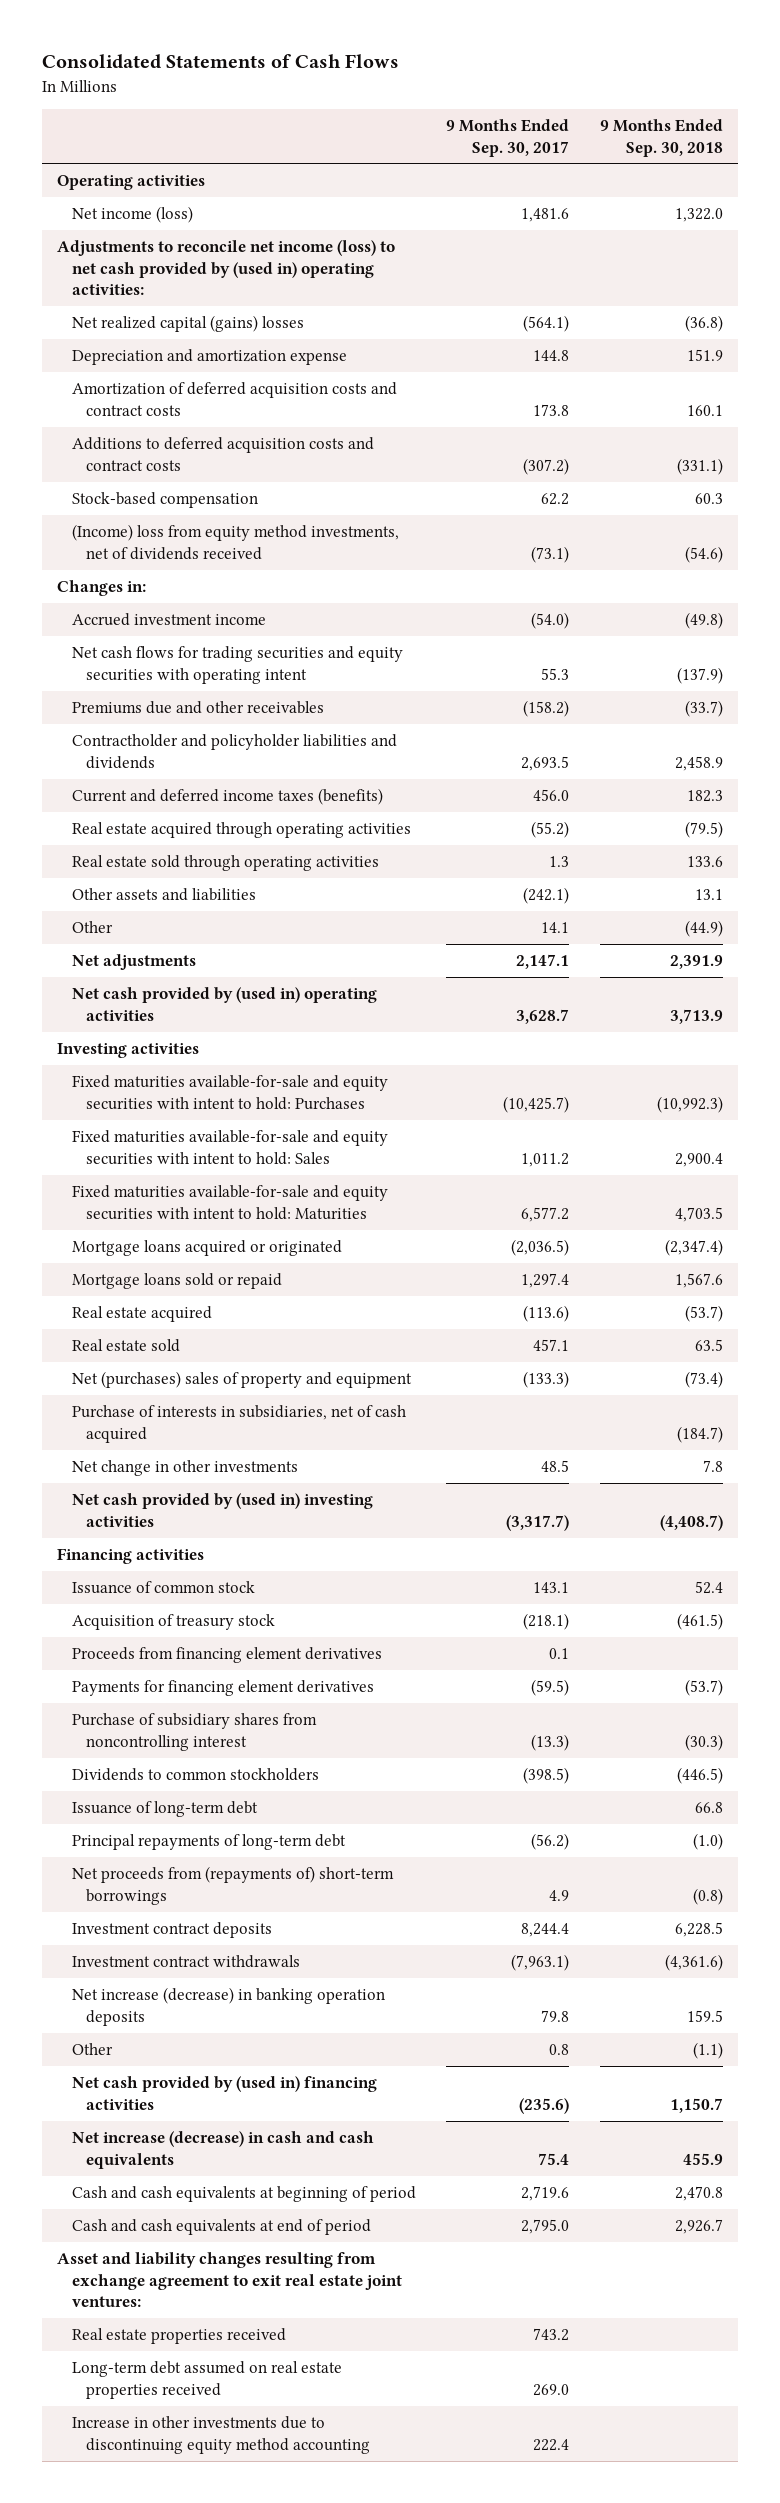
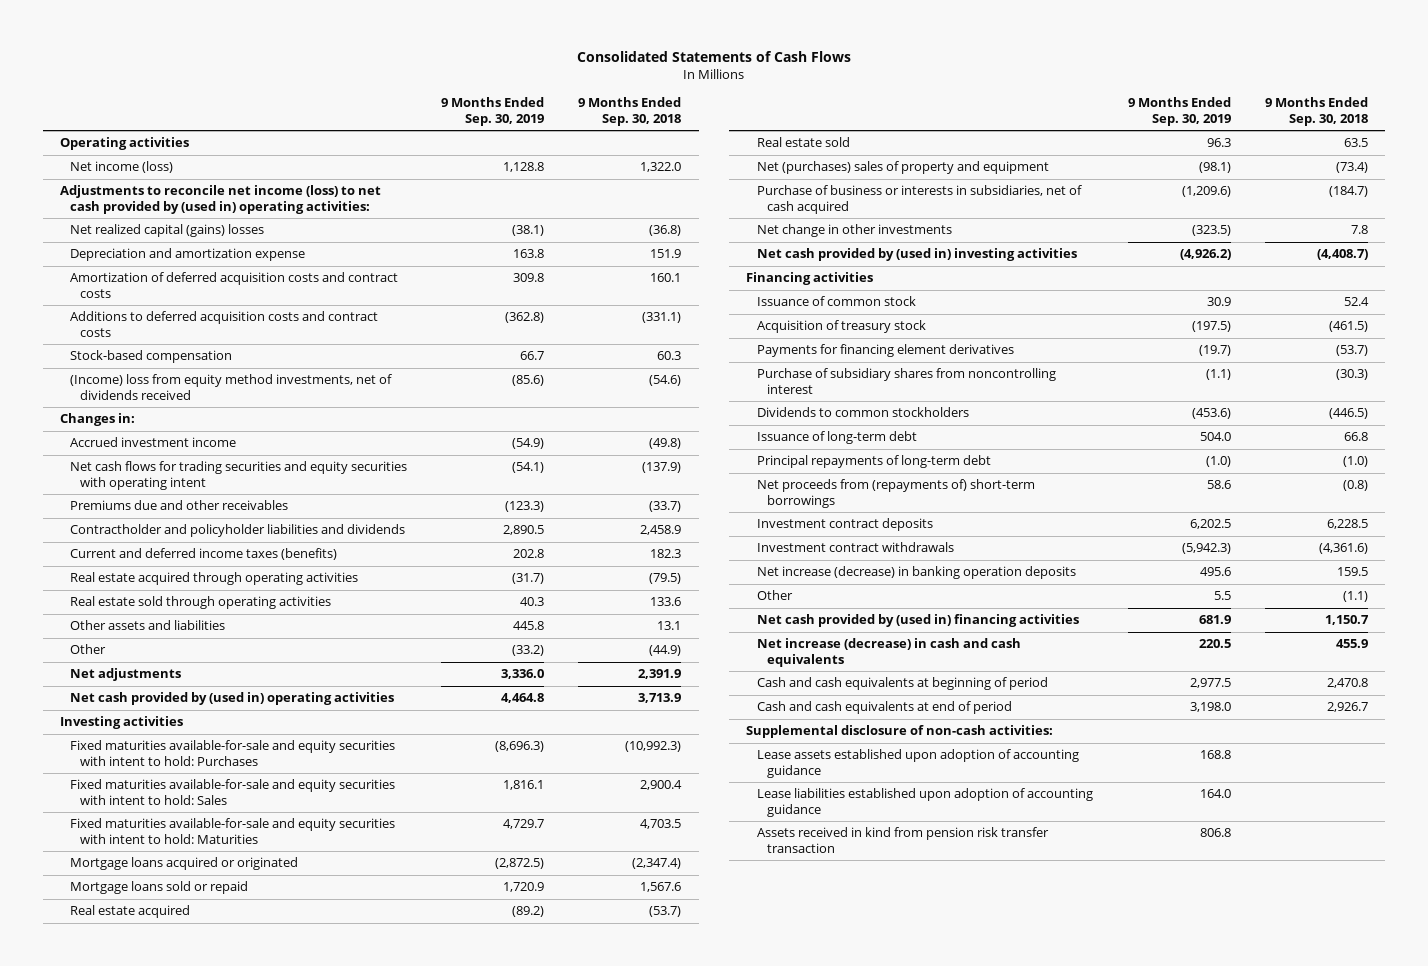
- | 9 Months Ended Sep. 30, 2017 | 9 Months Ended Sep. 30, 2018
+ | 9 Months Ended Sep. 30, 2019 | 9 Months Ended Sep. 30, 2018
- Purchase of interests in subsidiaries, net of cash acquired | | (184.7)
+ Purchase of business or interests in subsidiaries, net of cash acquired | (1,209.6) | (184.7)
- Proceeds from financing element derivatives | 0.1 |
- Asset and liability changes resulting from exchange agreement to exit real estate joint ventures:
- Real estate properties received | 743.2 |
- Long-term debt assumed on real estate properties received | 269.0 |
- Increase in other investments due to discontinuing equity method accounting | 222.4 |
+ Supplemental disclosure of non-cash activities:
+ Lease assets established upon adoption of accounting guidance | 168.8 |
+ Lease liabilities established upon adoption of accounting guidance | 164.0 |
+ Assets received in kind from pension risk transfer transaction | 806.8 |

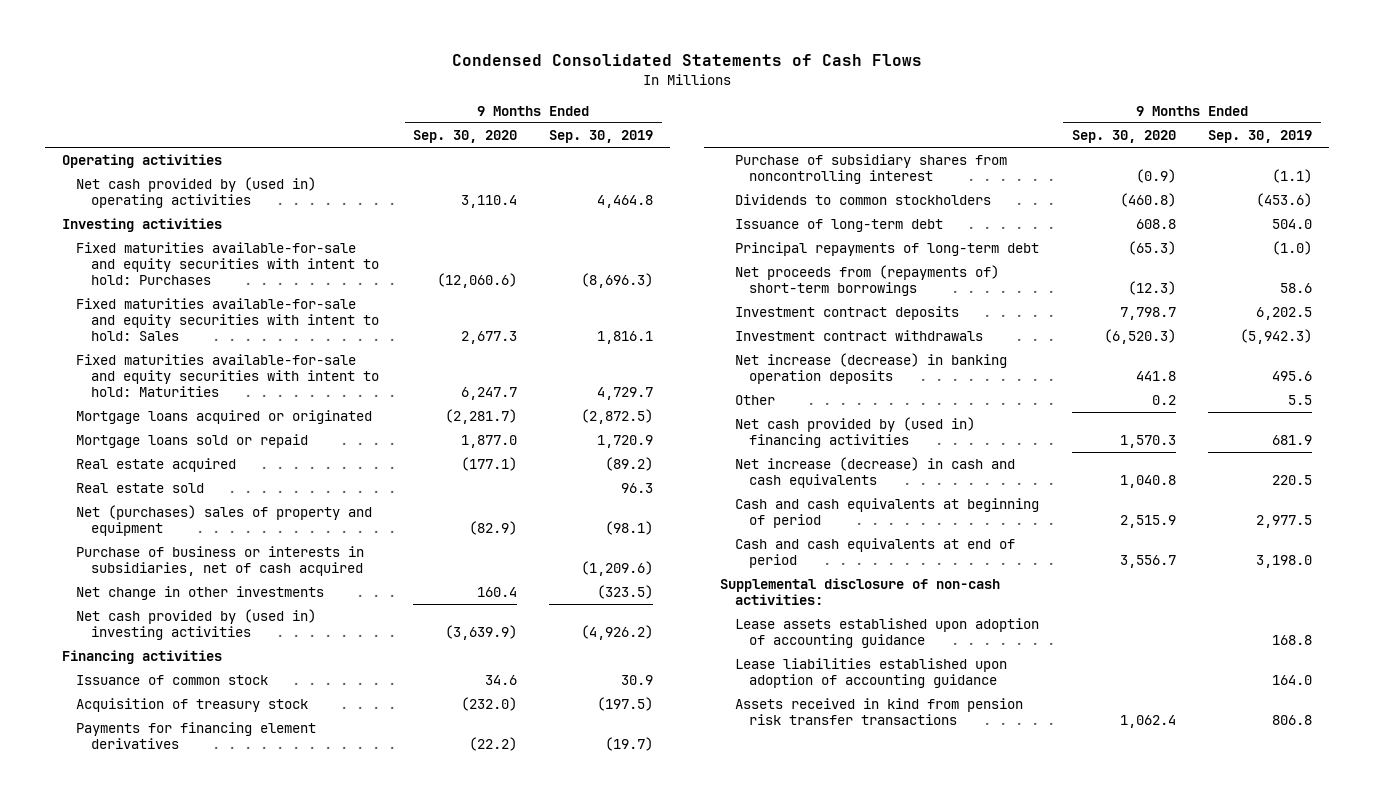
- Consolidated Statements of Cash Flows
+ Condensed Consolidated Statements of Cash Flows
- | 9 Months Ended Sep. 30, 2019 | 9 Months Ended Sep. 30, 2018
+ | 9 Months Ended Sep. 30, 2020 | 9 Months Ended Sep. 30, 2019
- Net income (loss) | 1,128.8 | 1,322.0
- Adjustments to reconcile net income (loss) to net cash provided by (used in) operating activities:
- Net realized capital (gains) losses | (38.1) | (36.8)
- Depreciation and amortization expense | 163.8 | 151.9
- Amortization of deferred acquisition costs and contract costs | 309.8 | 160.1
- Additions to deferred acquisition costs and contract costs | (362.8) | (331.1)
- Stock-based compensation | 66.7 | 60.3
- (Income) loss from equity method investments, net of dividends received | (85.6) | (54.6)
- Changes in:
- Accrued investment income | (54.9) | (49.8)
- Net cash flows for trading securities and equity securities with operating intent | (54.1) | (137.9)
- Premiums due and other receivables | (123.3) | (33.7)
- Contractholder and policyholder liabilities and dividends | 2,890.5 | 2,458.9
- Current and deferred income taxes (benefits) | 202.8 | 182.3
- Real estate acquired through operating activities | (31.7) | (79.5)
- Real estate sold through operating activities | 40.3 | 133.6
- Other assets and liabilities | 445.8 | 13.1
- Other | (33.2) | (44.9)
- Net adjustments | 3,336.0 | 2,391.9
- Assets received in kind from pension risk transfer transaction | 806.8 |
+ Assets received in kind from pension risk transfer transactions | 1,062.4 | 806.8

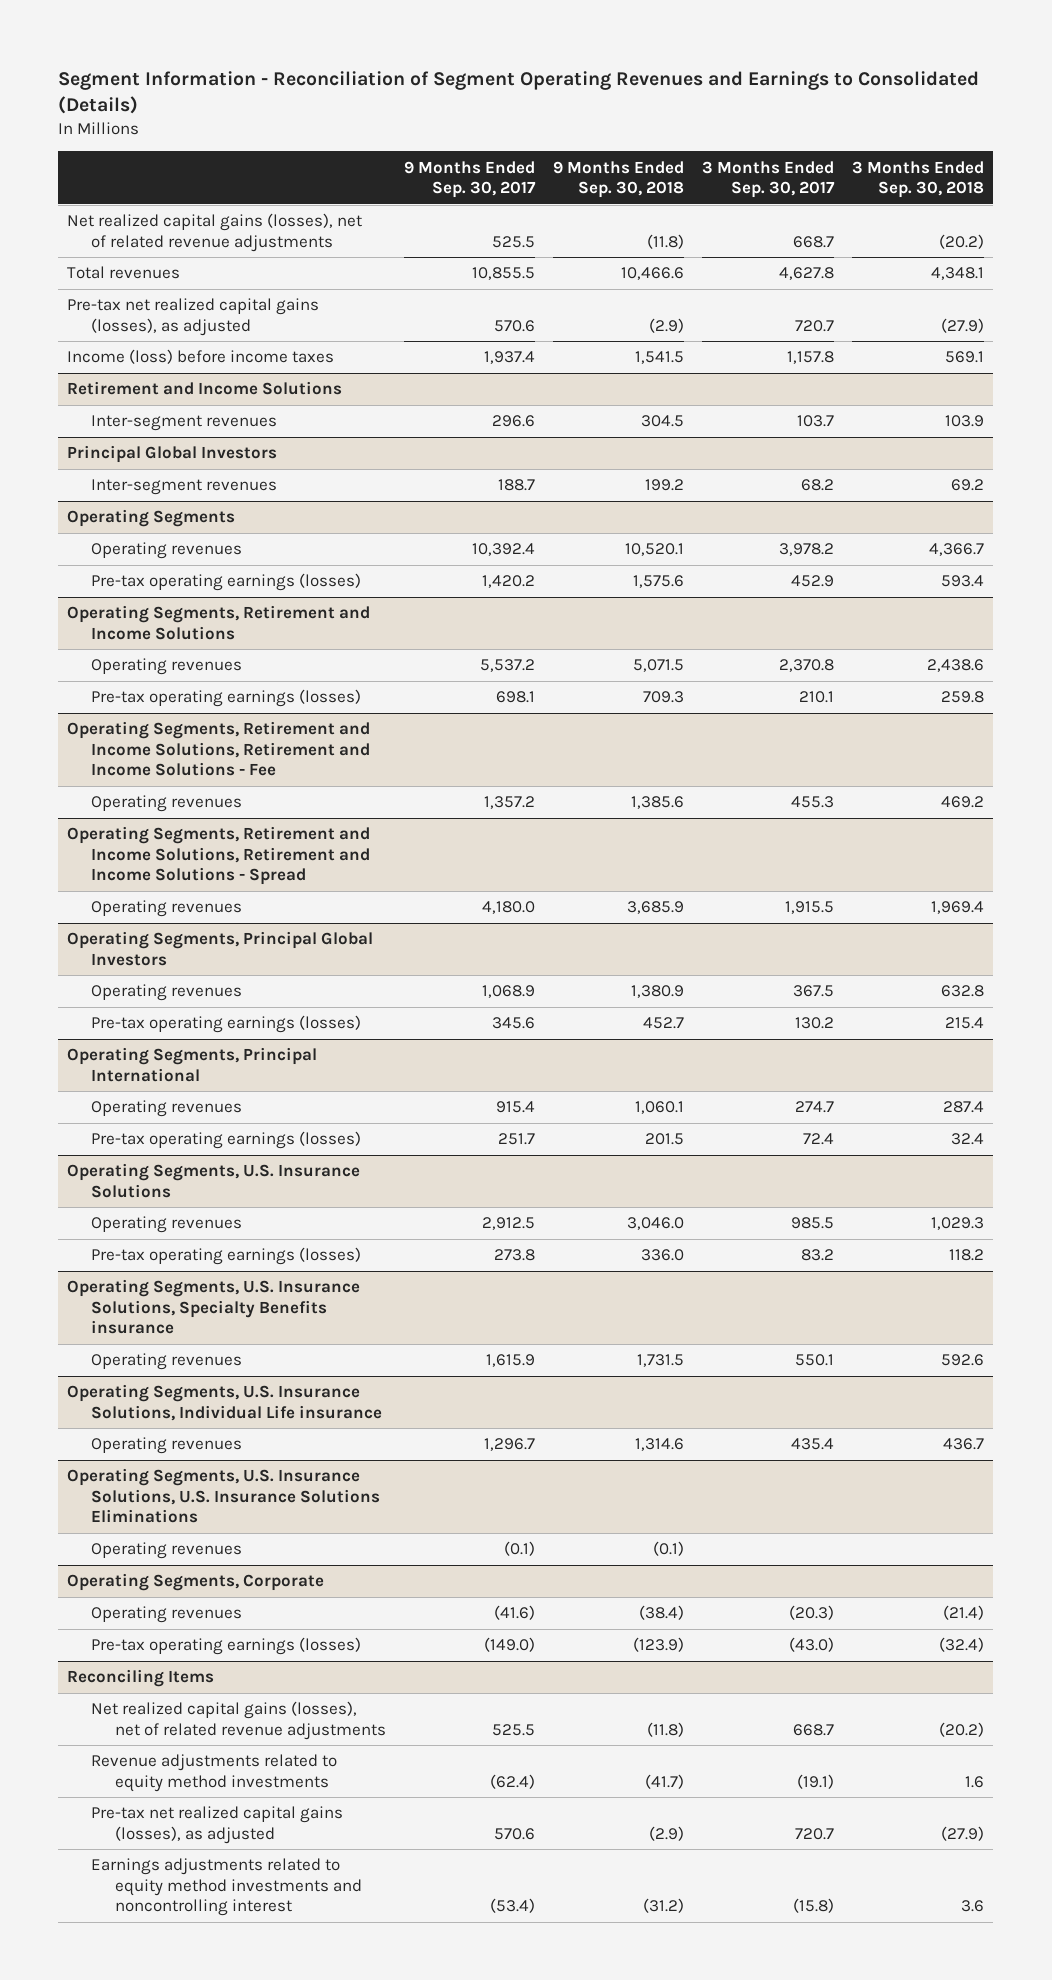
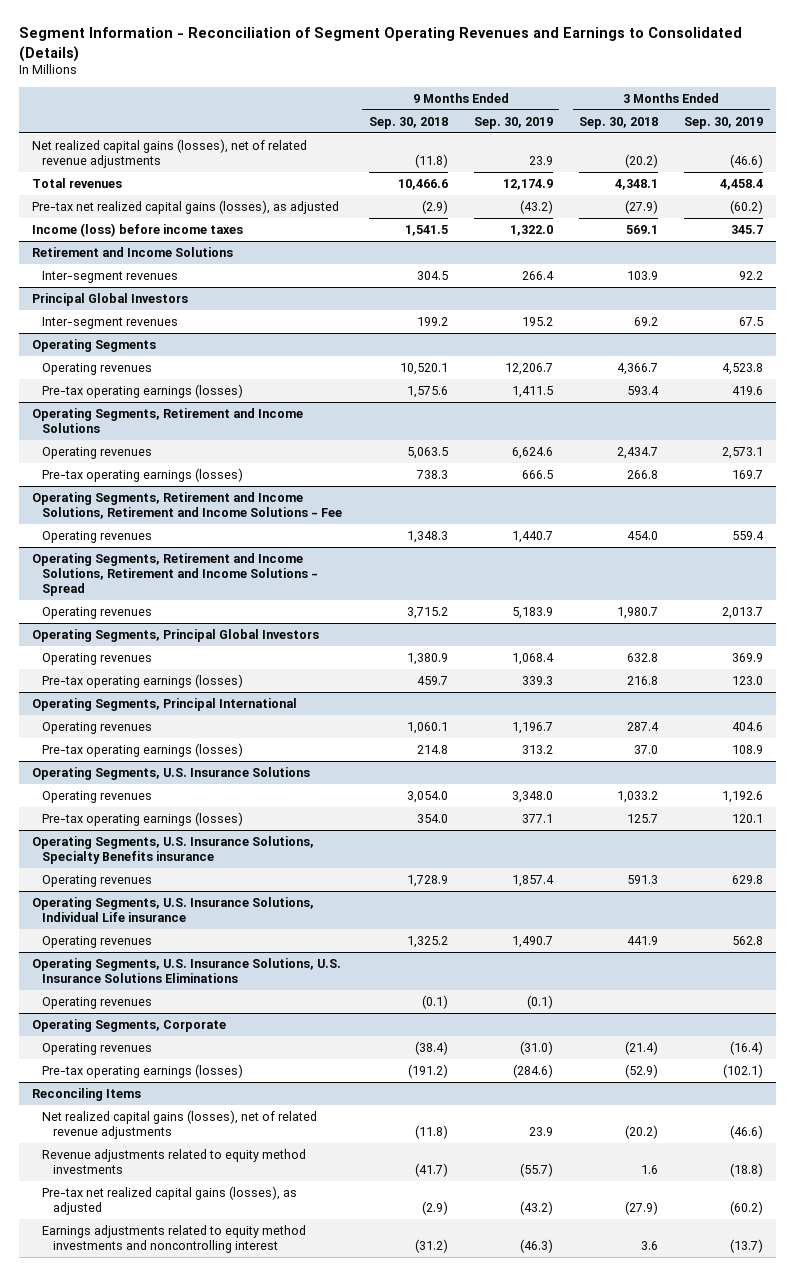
- | 9 Months Ended Sep. 30, 2017 | 9 Months Ended Sep. 30, 2018 | 3 Months Ended Sep. 30, 2017 | 3 Months Ended Sep. 30, 2018
+ | 9 Months Ended Sep. 30, 2018 | 9 Months Ended Sep. 30, 2019 | 3 Months Ended Sep. 30, 2018 | 3 Months Ended Sep. 30, 2019
@ Operating Segments, Retirement and Income Solutions
- Operating revenues | 5,537.2 | 5,071.5 | 2,370.8 | 2,438.6
- Pre-tax operating earnings (losses) | 698.1 | 709.3 | 210.1 | 259.8
+ Operating revenues | 5,063.5 | 6,624.6 | 2,434.7 | 2,573.1
+ Pre-tax operating earnings (losses) | 738.3 | 666.5 | 266.8 | 169.7
@ Operating Segments, Retirement and Income Solutions, Retirement and Income Solutions - Fee
- Operating revenues | 1,357.2 | 1,385.6 | 455.3 | 469.2
+ Operating revenues | 1,348.3 | 1,440.7 | 454.0 | 559.4
@ Operating Segments, Retirement and Income Solutions, Retirement and Income Solutions - Spread
- Operating revenues | 4,180.0 | 3,685.9 | 1,915.5 | 1,969.4
+ Operating revenues | 3,715.2 | 5,183.9 | 1,980.7 | 2,013.7
@ Operating Segments, Principal Global Investors
- Pre-tax operating earnings (losses) | 345.6 | 452.7 | 130.2 | 215.4
+ Pre-tax operating earnings (losses) | 459.7 | 339.3 | 216.8 | 123.0
@ Operating Segments, Principal International
- Pre-tax operating earnings (losses) | 251.7 | 201.5 | 72.4 | 32.4
+ Pre-tax operating earnings (losses) | 214.8 | 313.2 | 37.0 | 108.9
@ Operating Segments, U.S. Insurance Solutions
- Operating revenues | 2,912.5 | 3,046.0 | 985.5 | 1,029.3
- Pre-tax operating earnings (losses) | 273.8 | 336.0 | 83.2 | 118.2
+ Operating revenues | 3,054.0 | 3,348.0 | 1,033.2 | 1,192.6
+ Pre-tax operating earnings (losses) | 354.0 | 377.1 | 125.7 | 120.1
@ Operating Segments, U.S. Insurance Solutions, Specialty Benefits insurance
- Operating revenues | 1,615.9 | 1,731.5 | 550.1 | 592.6
+ Operating revenues | 1,728.9 | 1,857.4 | 591.3 | 629.8
@ Operating Segments, U.S. Insurance Solutions, Individual Life insurance
- Operating revenues | 1,296.7 | 1,314.6 | 435.4 | 436.7
+ Operating revenues | 1,325.2 | 1,490.7 | 441.9 | 562.8
@ Operating Segments, Corporate
- Pre-tax operating earnings (losses) | (149.0) | (123.9) | (43.0) | (32.4)
+ Pre-tax operating earnings (losses) | (191.2) | (284.6) | (52.9) | (102.1)

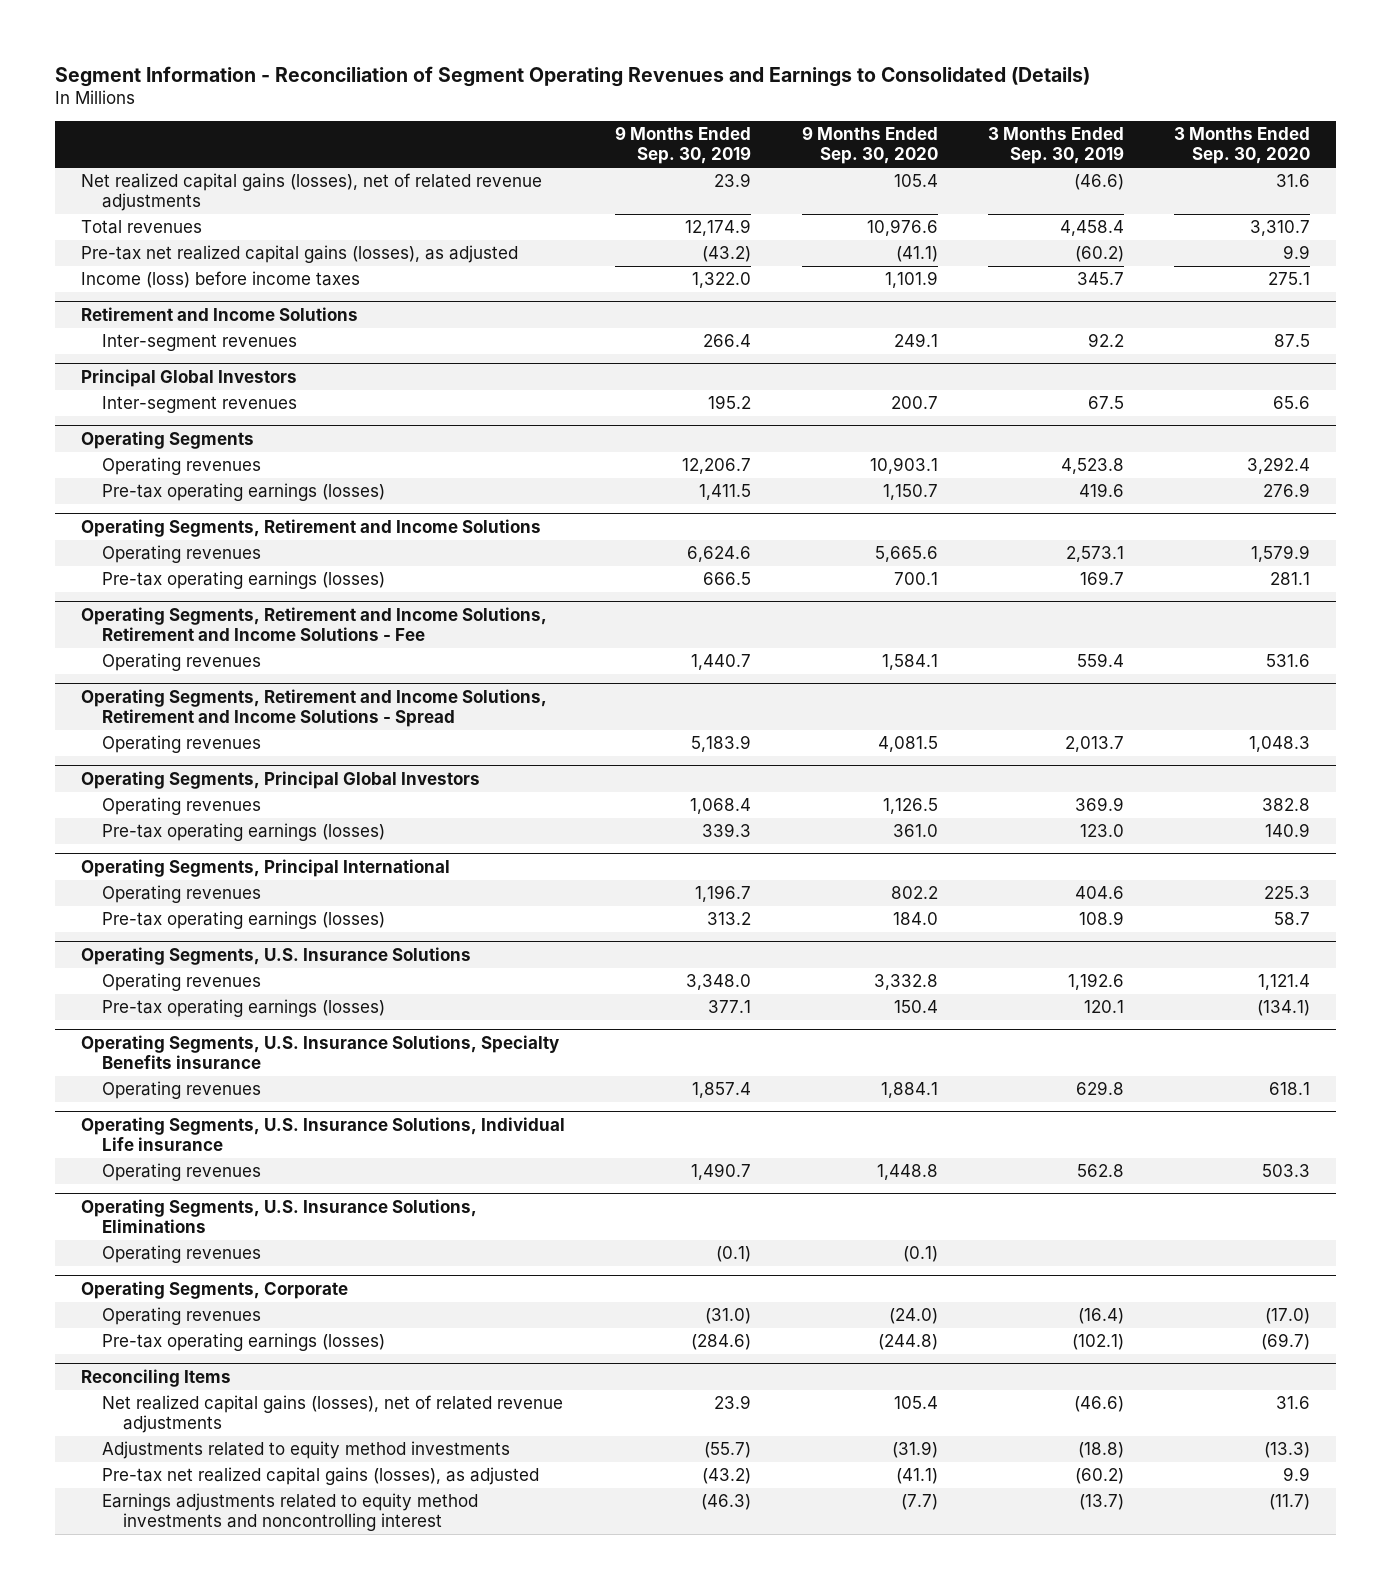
- | 9 Months Ended Sep. 30, 2018 | 9 Months Ended Sep. 30, 2019 | 3 Months Ended Sep. 30, 2018 | 3 Months Ended Sep. 30, 2019
+ | 9 Months Ended Sep. 30, 2019 | 9 Months Ended Sep. 30, 2020 | 3 Months Ended Sep. 30, 2019 | 3 Months Ended Sep. 30, 2020
- Operating Segments, U.S. Insurance Solutions, U.S. Insurance Solutions Eliminations
+ Operating Segments, U.S. Insurance Solutions, Eliminations
@ Reconciling Items
- Revenue adjustments related to equity method investments | (41.7) | (55.7) | 1.6 | (18.8)
+ Adjustments related to equity method investments | (55.7) | (31.9) | (18.8) | (13.3)

